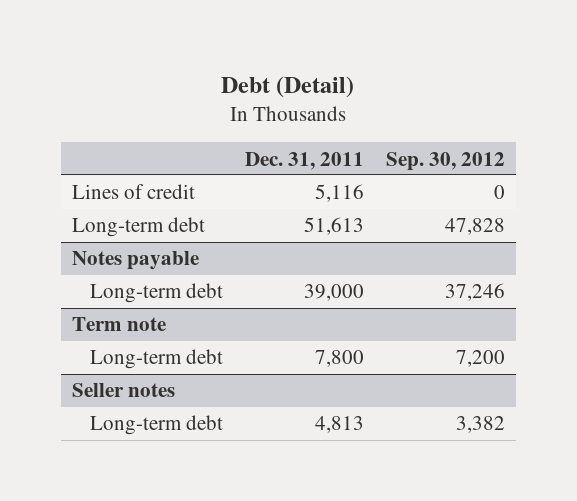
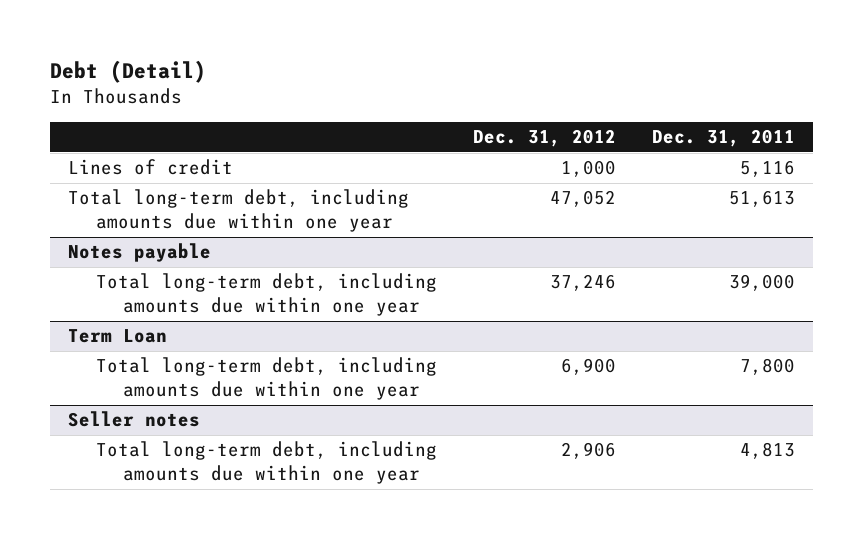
- | Dec. 31, 2011 | Sep. 30, 2012
+ | Dec. 31, 2012 | Dec. 31, 2011
- Long-term debt | 51,613 | 47,828
+ Total long-term debt, including amounts due within one year | 47,052 | 51,613
@ Notes payable
- Long-term debt | 39,000 | 37,246
- Term note
- Long-term debt | 7,800 | 7,200
@ Notes payable
+ Total long-term debt, including amounts due within one year | 37,246 | 39,000
+ Term Loan
+ Total long-term debt, including amounts due within one year | 6,900 | 7,800
@ Seller notes
- Long-term debt | 4,813 | 3,382
+ Total long-term debt, including amounts due within one year | 2,906 | 4,813

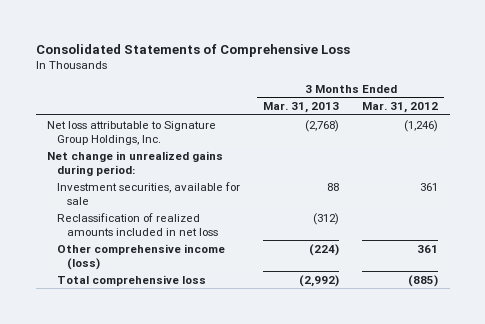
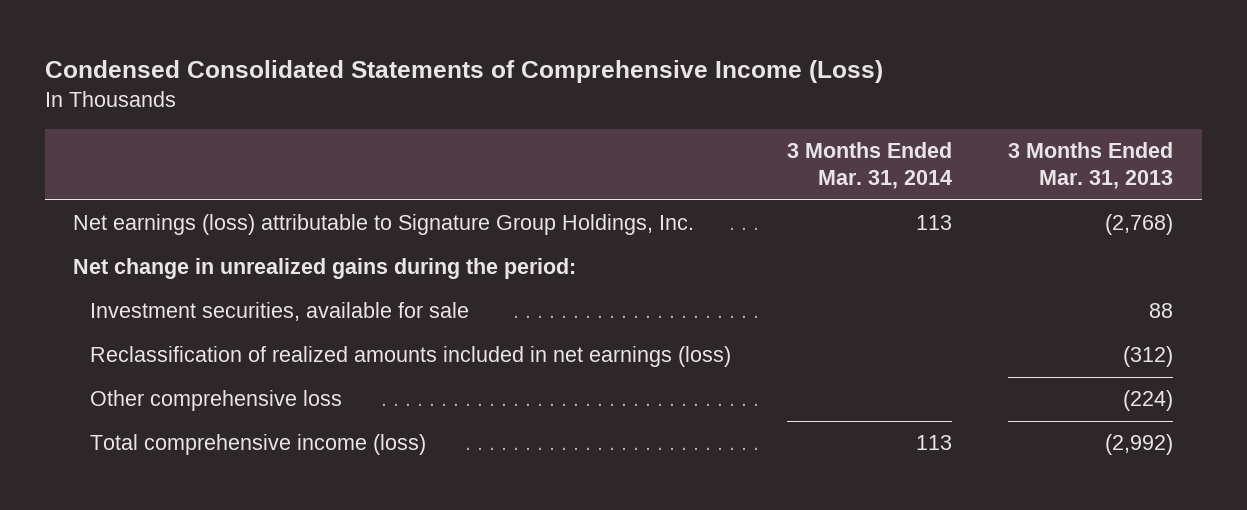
- Consolidated Statements of Comprehensive Loss
+ Condensed Consolidated Statements of Comprehensive Income (Loss)
- | 3 Months Ended Mar. 31, 2013 | 3 Months Ended Mar. 31, 2012
+ | 3 Months Ended Mar. 31, 2014 | 3 Months Ended Mar. 31, 2013
- Net loss attributable to Signature Group Holdings, Inc. | (2,768) | (1,246)
- Net change in unrealized gains during period:
+ Net earnings (loss) attributable to Signature Group Holdings, Inc. | 113 | (2,768)
+ Net change in unrealized gains during the period:
- Reclassification of realized amounts included in net loss | (312) |
- Other comprehensive income (loss) | (224) | 361
- Total comprehensive loss | (2,992) | (885)
+ Reclassification of realized amounts included in net earnings (loss) | | (312)
+ Other comprehensive loss | | (224)
+ Total comprehensive income (loss) | 113 | (2,992)

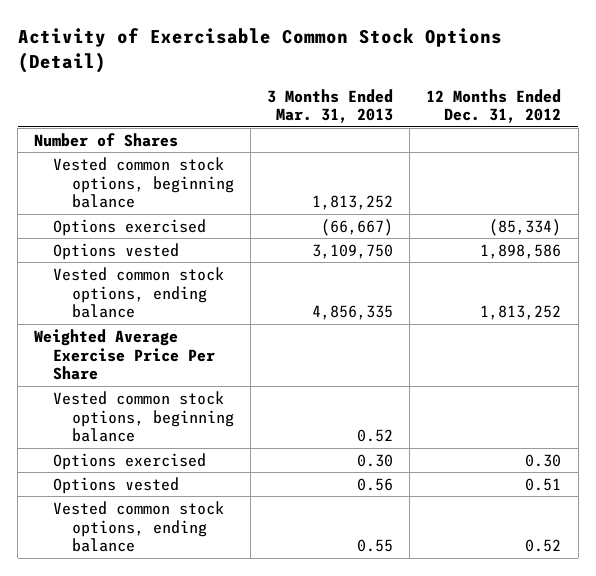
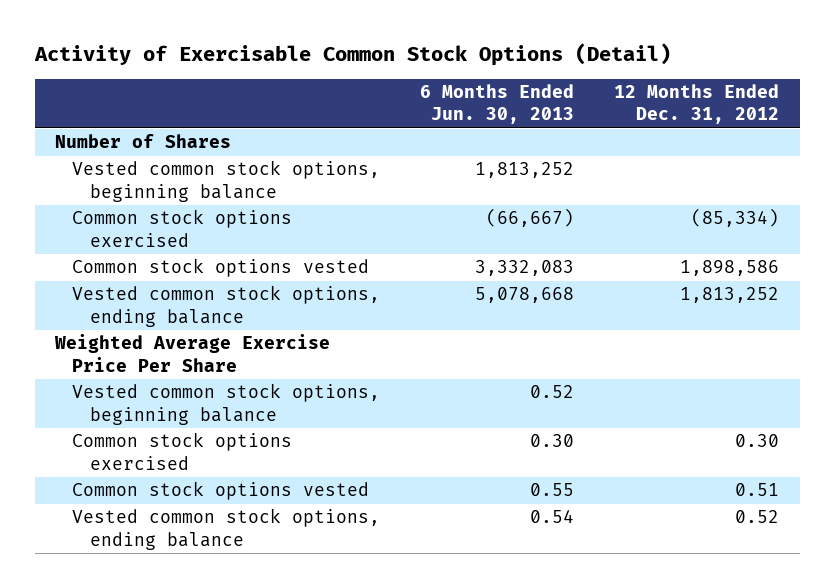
- | 3 Months Ended Mar. 31, 2013 | 12 Months Ended Dec. 31, 2012
+ | 6 Months Ended Jun. 30, 2013 | 12 Months Ended Dec. 31, 2012
- Options exercised | (66,667) | (85,334)
- Options vested | 3,109,750 | 1,898,586
+ Common stock options exercised | (66,667) | (85,334)
+ Common stock options vested | 3,332,083 | 1,898,586
- Options exercised | 0.30 | 0.30
- Options vested | 0.56 | 0.51
+ Common stock options exercised | 0.30 | 0.30
+ Common stock options vested | 0.55 | 0.51

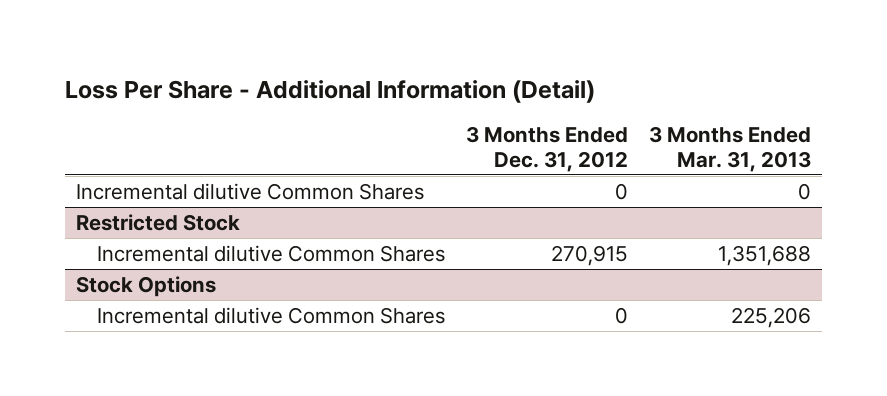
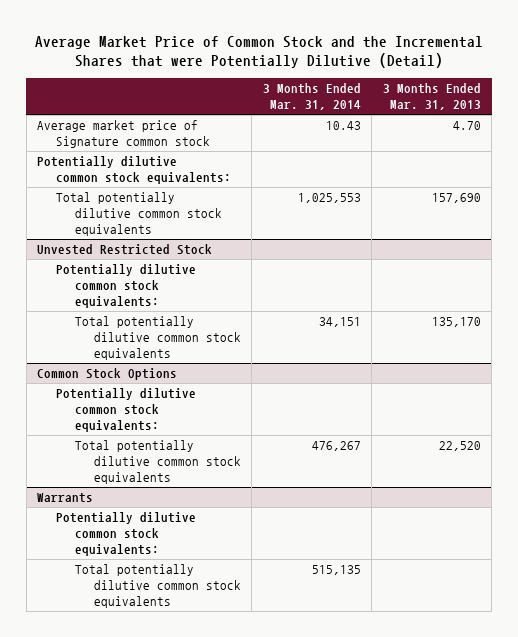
- Loss Per Share - Additional Information (Detail)
+ Average Market Price of Common Stock and the Incremental Shares that were Potentially Dilutive (Detail)
- | 3 Months Ended Dec. 31, 2012 | 3 Months Ended Mar. 31, 2013
+ | 3 Months Ended Mar. 31, 2014 | 3 Months Ended Mar. 31, 2013
- Incremental dilutive Common Shares | 0 | 0
- Restricted Stock
- Incremental dilutive Common Shares | 270,915 | 1,351,688
- Stock Options
- Incremental dilutive Common Shares | 0 | 225,206
+ Average market price of Signature common stock | 10.43 | 4.70
+ Potentially dilutive common stock equivalents:
+ Total potentially dilutive common stock equivalents | 1,025,553 | 157,690
+ Unvested Restricted Stock
+ Potentially dilutive common stock equivalents:
+ Total potentially dilutive common stock equivalents | 34,151 | 135,170
+ Common Stock Options
+ Potentially dilutive common stock equivalents:
+ Total potentially dilutive common stock equivalents | 476,267 | 22,520
+ Warrants
+ Potentially dilutive common stock equivalents:
+ Total potentially dilutive common stock equivalents | 515,135 |

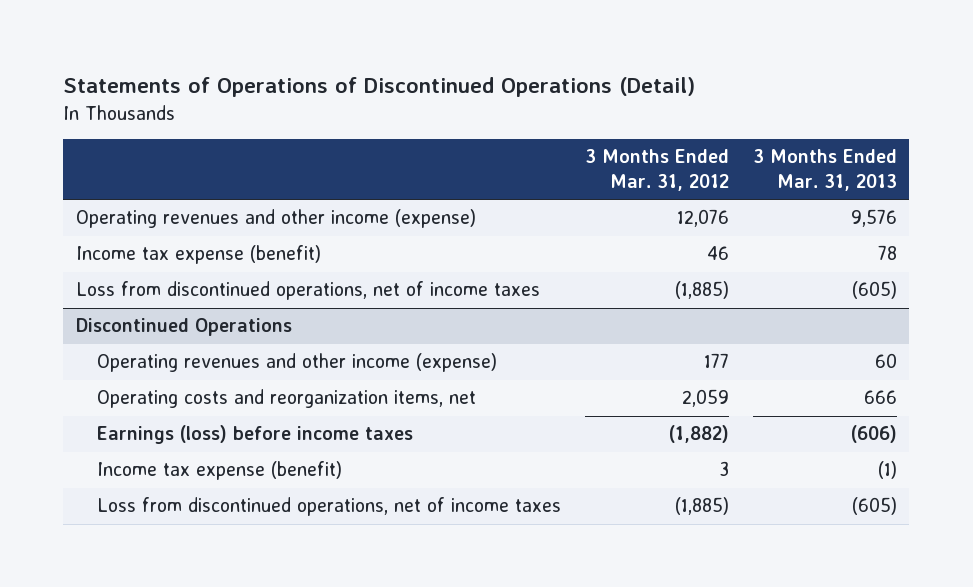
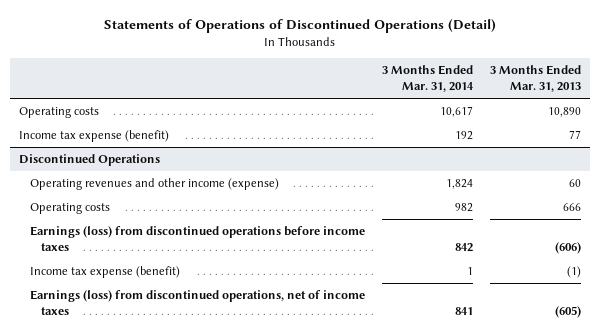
- | 3 Months Ended Mar. 31, 2012 | 3 Months Ended Mar. 31, 2013
+ | 3 Months Ended Mar. 31, 2014 | 3 Months Ended Mar. 31, 2013
- Operating revenues and other income (expense) | 12,076 | 9,576
- Income tax expense (benefit) | 46 | 78
- Loss from discontinued operations, net of income taxes | (1,885) | (605)
+ Operating costs | 10,617 | 10,890
+ Income tax expense (benefit) | 192 | 77
@ Discontinued Operations
- Operating costs and reorganization items, net | 2,059 | 666
- Earnings (loss) before income taxes | (1,882) | (606)
+ Operating costs | 982 | 666
+ Earnings (loss) from discontinued operations before income taxes | 842 | (606)
- Loss from discontinued operations, net of income taxes | (1,885) | (605)
+ Earnings (loss) from discontinued operations, net of income taxes | 841 | (605)

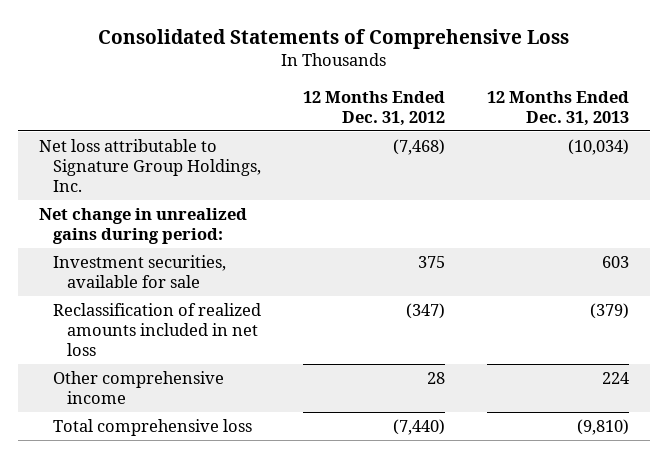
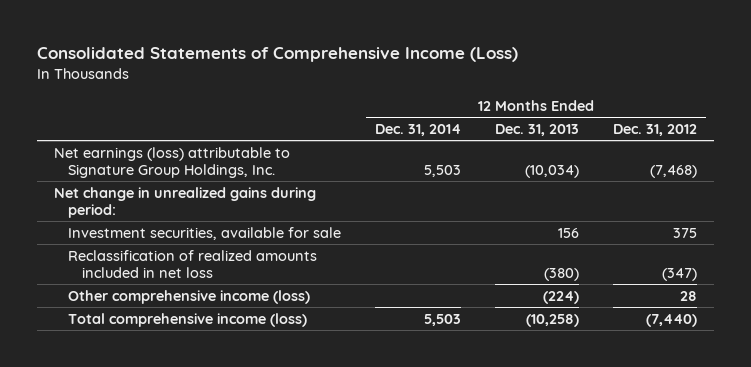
- Consolidated Statements of Comprehensive Loss
+ Consolidated Statements of Comprehensive Income (Loss)
- | 12 Months Ended Dec. 31, 2012 | 12 Months Ended Dec. 31, 2013
+ | 12 Months Ended Dec. 31, 2014 | 12 Months Ended Dec. 31, 2013 | 12 Months Ended Dec. 31, 2012
- Net loss attributable to Signature Group Holdings, Inc. | (7,468) | (10,034)
+ Net earnings (loss) attributable to Signature Group Holdings, Inc. | 5,503 | (10,034) | (7,468)
- Investment securities, available for sale | 375 | 603
- Reclassification of realized amounts included in net loss | (347) | (379)
- Other comprehensive income | 28 | 224
- Total comprehensive loss | (7,440) | (9,810)
+ Investment securities, available for sale | | 156 | 375
+ Reclassification of realized amounts included in net loss | | (380) | (347)
+ Other comprehensive income (loss) | | (224) | 28
+ Total comprehensive income (loss) | 5,503 | (10,258) | (7,440)

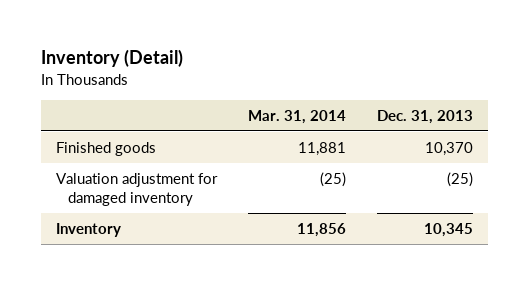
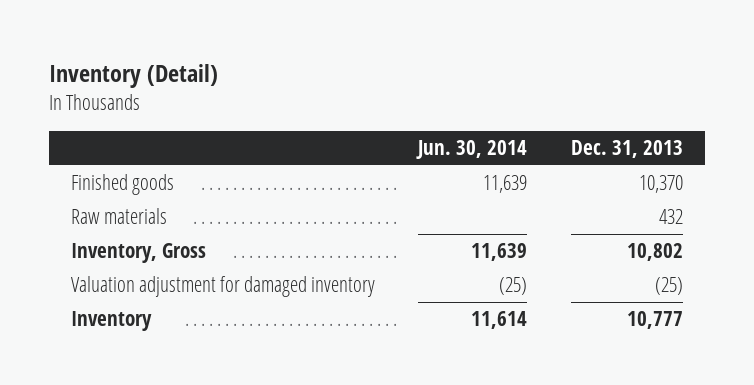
- | Mar. 31, 2014 | Dec. 31, 2013
+ | Jun. 30, 2014 | Dec. 31, 2013
+ Raw materials | | 432
+ Inventory, Gross | 11,639 | 10,802
- Inventory | 11,856 | 10,345
+ Inventory | 11,614 | 10,777

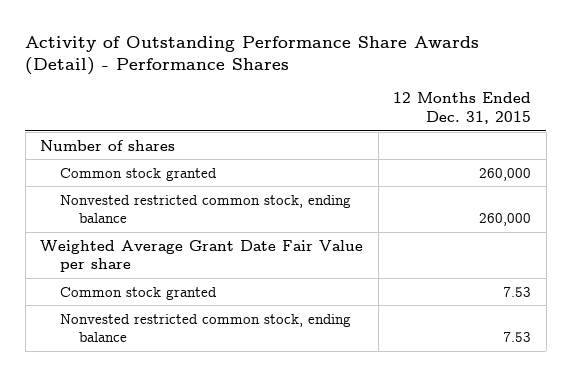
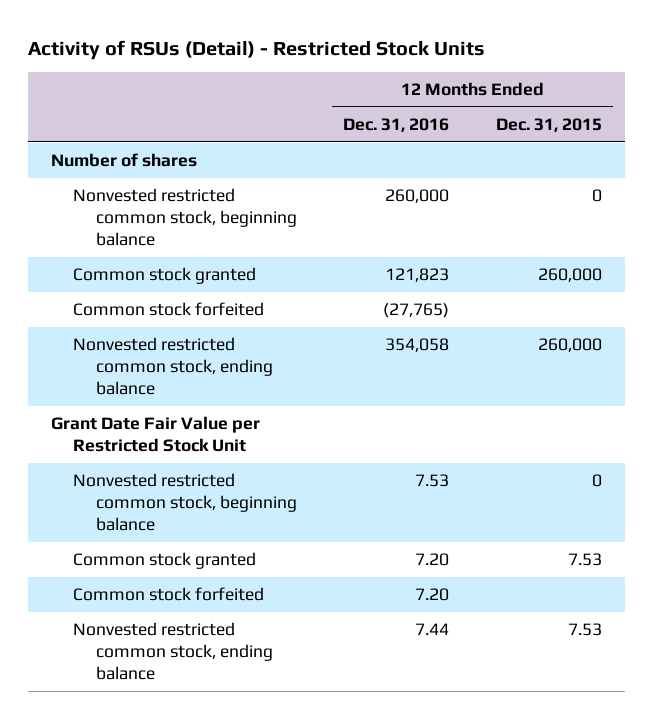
- Activity of Outstanding Performance Share Awards (Detail) - Performance Shares
+ Activity of RSUs (Detail) - Restricted Stock Units
- | 12 Months Ended Dec. 31, 2015
+ | 12 Months Ended Dec. 31, 2016 | 12 Months Ended Dec. 31, 2015
+ Nonvested restricted common stock, beginning balance | 260,000 | 0
+ Common stock forfeited | (27,765) |
- Weighted Average Grant Date Fair Value per share
+ Grant Date Fair Value per Restricted Stock Unit
+ Nonvested restricted common stock, beginning balance | 7.53 | 0
+ Common stock forfeited | 7.20 |

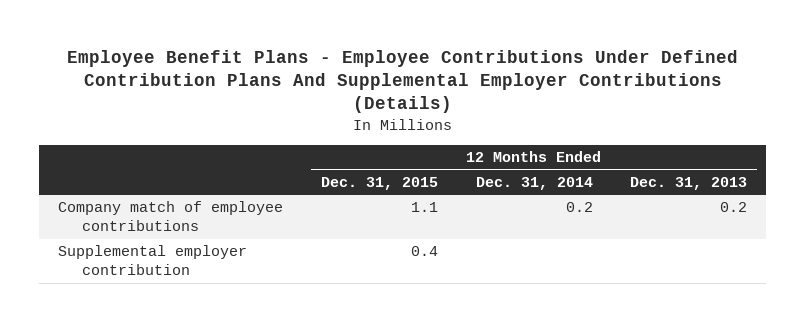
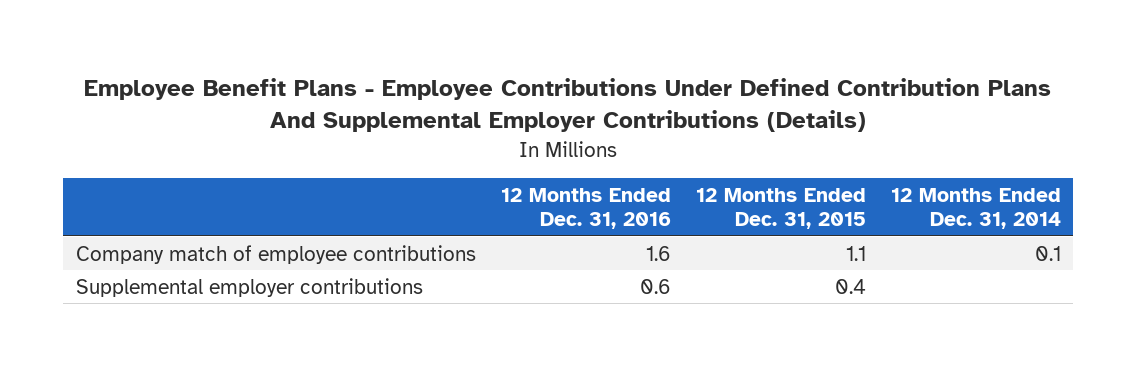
- | 12 Months Ended Dec. 31, 2015 | 12 Months Ended Dec. 31, 2014 | 12 Months Ended Dec. 31, 2013
+ | 12 Months Ended Dec. 31, 2016 | 12 Months Ended Dec. 31, 2015 | 12 Months Ended Dec. 31, 2014
- Company match of employee contributions | 1.1 | 0.2 | 0.2
- Supplemental employer contribution | 0.4 | |
+ Company match of employee contributions | 1.6 | 1.1 | 0.1
+ Supplemental employer contributions | 0.6 | 0.4 |

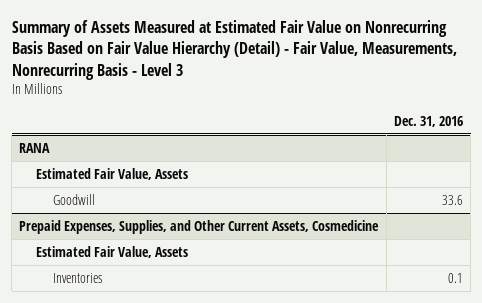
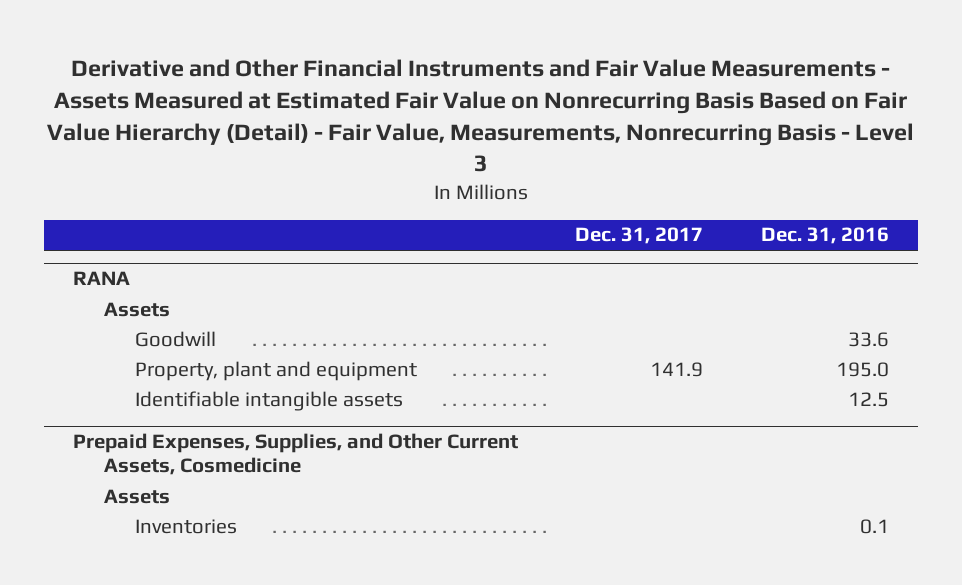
- Summary of Assets Measured at Estimated Fair Value on Nonrecurring Basis Based on Fair Value Hierarchy (Detail) - Fair Value, Measurements, Nonrecurring Basis - Level 3
+ Derivative and Other Financial Instruments and Fair Value Measurements - Assets Measured at Estimated Fair Value on Nonrecurring Basis Based on Fair Value Hierarchy (Detail) - Fair Value, Measurements, Nonrecurring Basis - Level 3
- | Dec. 31, 2016
+ | Dec. 31, 2017 | Dec. 31, 2016
@ RANA
- Estimated Fair Value, Assets
+ Assets
+ Property, plant and equipment | 141.9 | 195.0
+ Identifiable intangible assets | | 12.5
@ Prepaid Expenses, Supplies, and Other Current Assets, Cosmedicine
- Estimated Fair Value, Assets
+ Assets

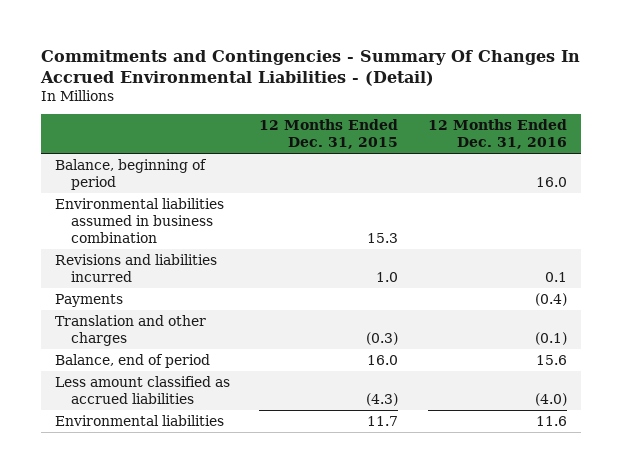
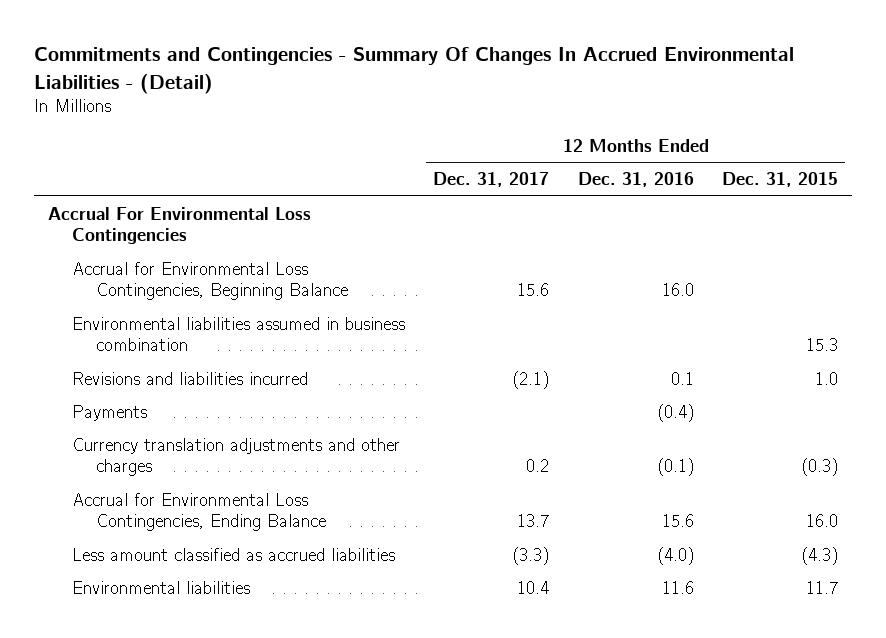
- | 12 Months Ended Dec. 31, 2015 | 12 Months Ended Dec. 31, 2016
+ | 12 Months Ended Dec. 31, 2017 | 12 Months Ended Dec. 31, 2016 | 12 Months Ended Dec. 31, 2015
- Balance, beginning of period | | 16.0
+ Accrual For Environmental Loss Contingencies
+ Accrual for Environmental Loss Contingencies, Beginning Balance | 15.6 | 16.0 |
- Translation and other charges | (0.3) | (0.1)
- Balance, end of period | 16.0 | 15.6
+ Currency translation adjustments and other charges | 0.2 | (0.1) | (0.3)
+ Accrual for Environmental Loss Contingencies, Ending Balance | 13.7 | 15.6 | 16.0

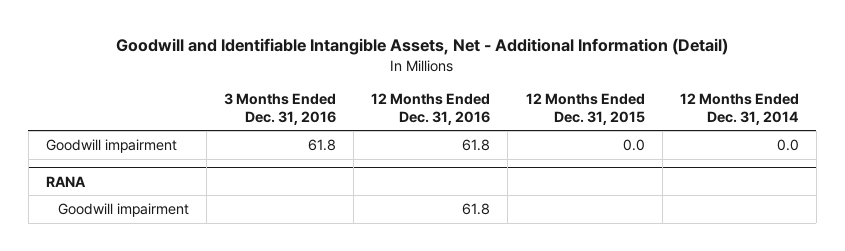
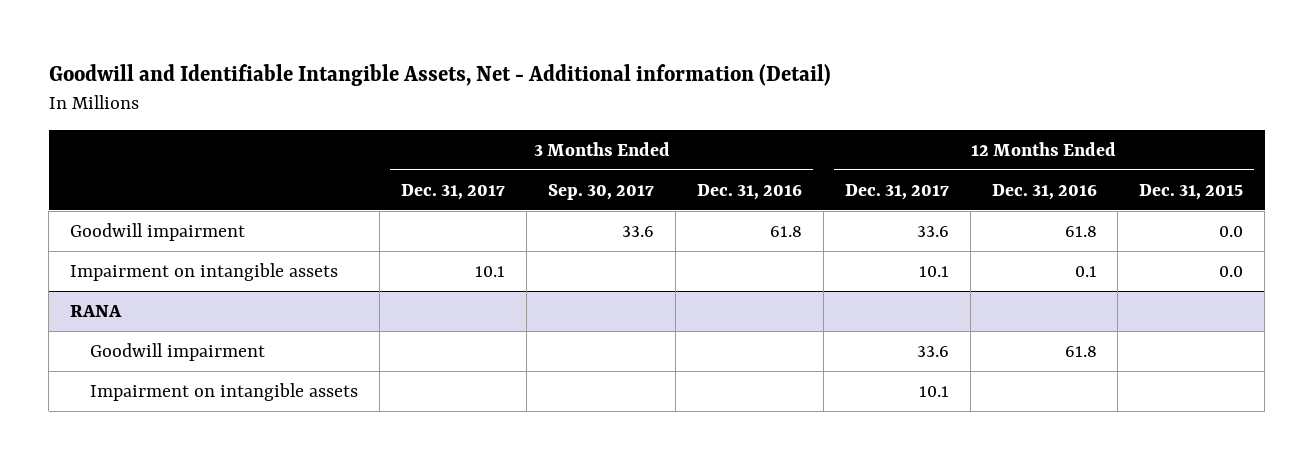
- Goodwill and Identifiable Intangible Assets, Net - Additional Information (Detail)
+ Goodwill and Identifiable Intangible Assets, Net - Additional information (Detail)
- | 3 Months Ended Dec. 31, 2016 | 12 Months Ended Dec. 31, 2016 | 12 Months Ended Dec. 31, 2015 | 12 Months Ended Dec. 31, 2014
+ | 3 Months Ended Dec. 31, 2017 | 3 Months Ended Sep. 30, 2017 | 3 Months Ended Dec. 31, 2016 | 12 Months Ended Dec. 31, 2017 | 12 Months Ended Dec. 31, 2016 | 12 Months Ended Dec. 31, 2015
+ Impairment on intangible assets | 10.1 | | | 10.1 | 0.1 | 0.0
@ RANA
+ Impairment on intangible assets | | | | 10.1 | |

